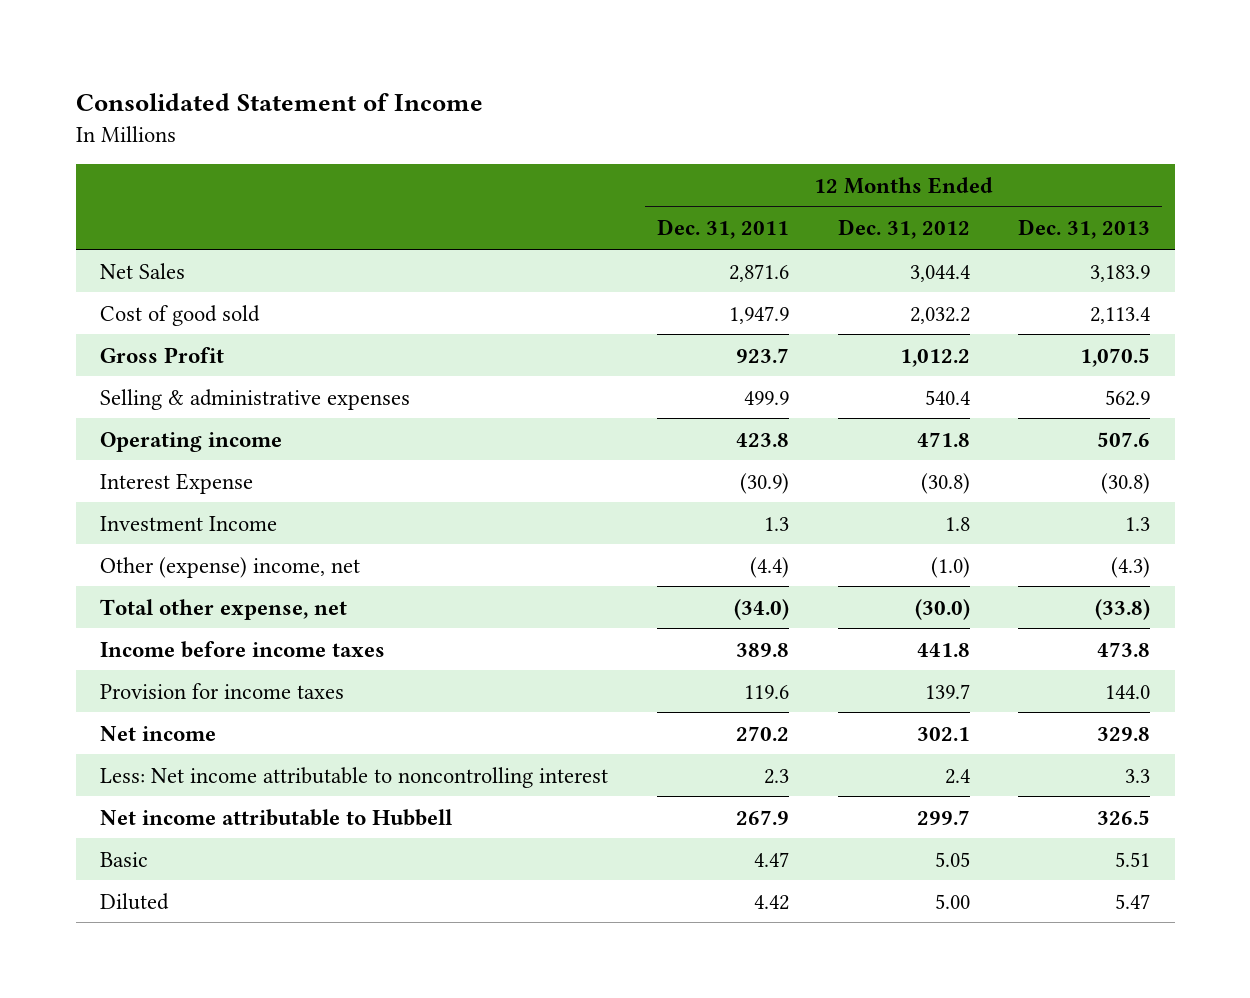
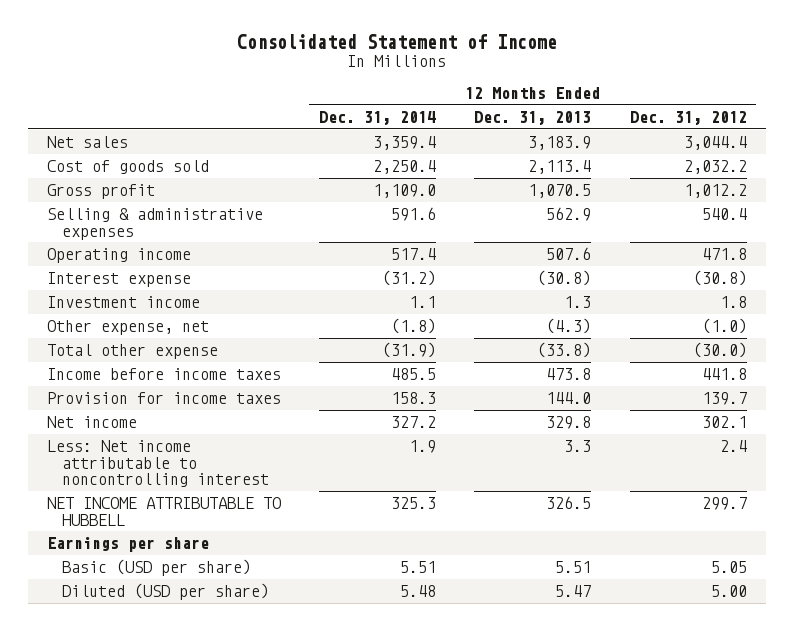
- | 12 Months Ended Dec. 31, 2011 | 12 Months Ended Dec. 31, 2012 | 12 Months Ended Dec. 31, 2013
+ | 12 Months Ended Dec. 31, 2014 | 12 Months Ended Dec. 31, 2013 | 12 Months Ended Dec. 31, 2012
- Net Sales | 2,871.6 | 3,044.4 | 3,183.9
- Cost of good sold | 1,947.9 | 2,032.2 | 2,113.4
- Gross Profit | 923.7 | 1,012.2 | 1,070.5
+ Net sales | 3,359.4 | 3,183.9 | 3,044.4
+ Cost of goods sold | 2,250.4 | 2,113.4 | 2,032.2
+ Gross profit | 1,109.0 | 1,070.5 | 1,012.2
- Interest Expense | (30.9) | (30.8) | (30.8)
- Investment Income | 1.3 | 1.8 | 1.3
- Other (expense) income, net | (4.4) | (1.0) | (4.3)
- Total other expense, net | (34.0) | (30.0) | (33.8)
+ Interest expense | (31.2) | (30.8) | (30.8)
+ Investment income | 1.1 | 1.3 | 1.8
+ Other expense, net | (1.8) | (4.3) | (1.0)
+ Total other expense | (31.9) | (33.8) | (30.0)
- Net income attributable to Hubbell | 267.9 | 299.7 | 326.5
- Basic | 4.47 | 5.05 | 5.51
- Diluted | 4.42 | 5.00 | 5.47
+ NET INCOME ATTRIBUTABLE TO HUBBELL | 325.3 | 326.5 | 299.7
+ Earnings per share
+ Basic (USD per share) | 5.51 | 5.51 | 5.05
+ Diluted (USD per share) | 5.48 | 5.47 | 5.00

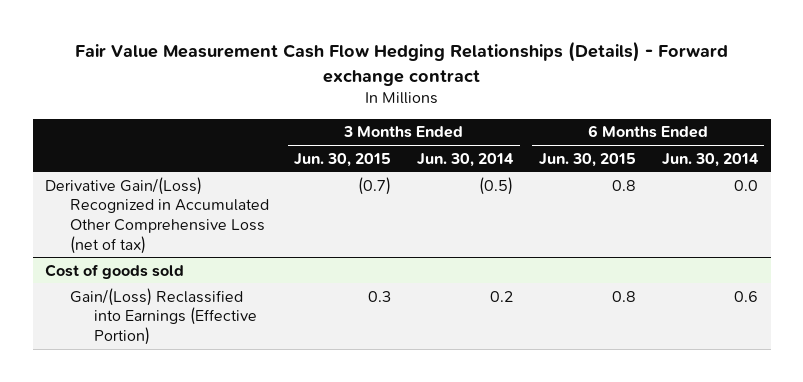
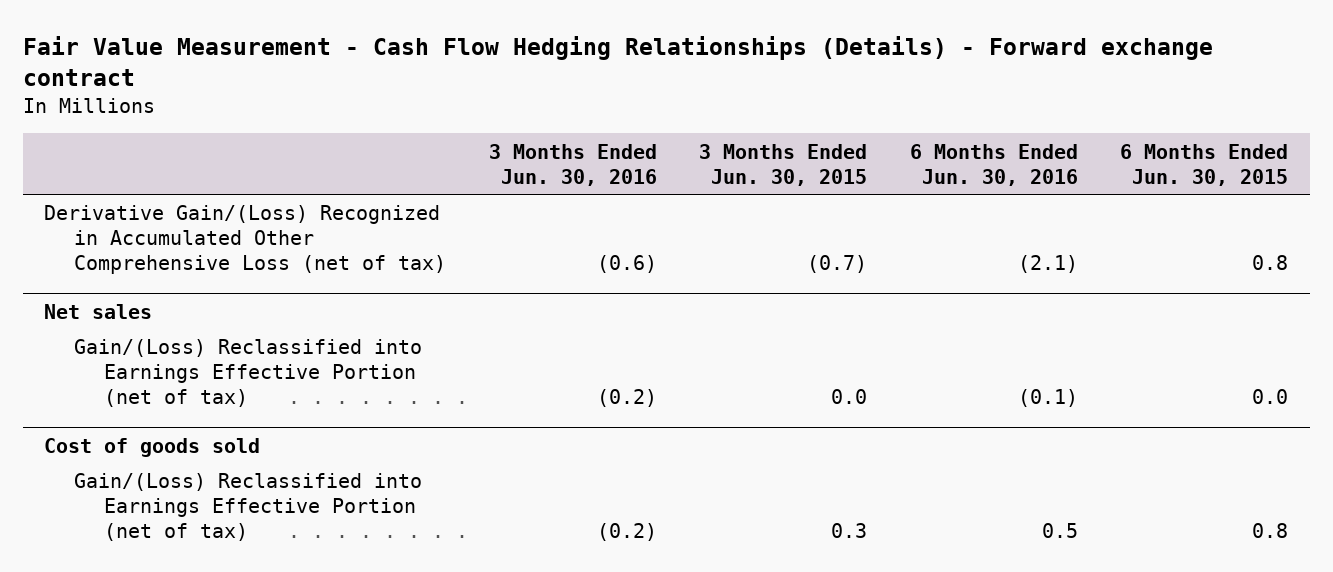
- Fair Value Measurement Cash Flow Hedging Relationships (Details) - Forward exchange contract
+ Fair Value Measurement - Cash Flow Hedging Relationships (Details) - Forward exchange contract
- | 3 Months Ended Jun. 30, 2015 | 3 Months Ended Jun. 30, 2014 | 6 Months Ended Jun. 30, 2015 | 6 Months Ended Jun. 30, 2014
+ | 3 Months Ended Jun. 30, 2016 | 3 Months Ended Jun. 30, 2015 | 6 Months Ended Jun. 30, 2016 | 6 Months Ended Jun. 30, 2015
+ Net sales
+ Gain/(Loss) Reclassified into Earnings Effective Portion (net of tax) | (0.2) | 0.0 | (0.1) | 0.0
@ Cost of goods sold
- Gain/(Loss) Reclassified into Earnings (Effective Portion) | 0.3 | 0.2 | 0.8 | 0.6
+ Gain/(Loss) Reclassified into Earnings Effective Portion (net of tax) | (0.2) | 0.3 | 0.5 | 0.8

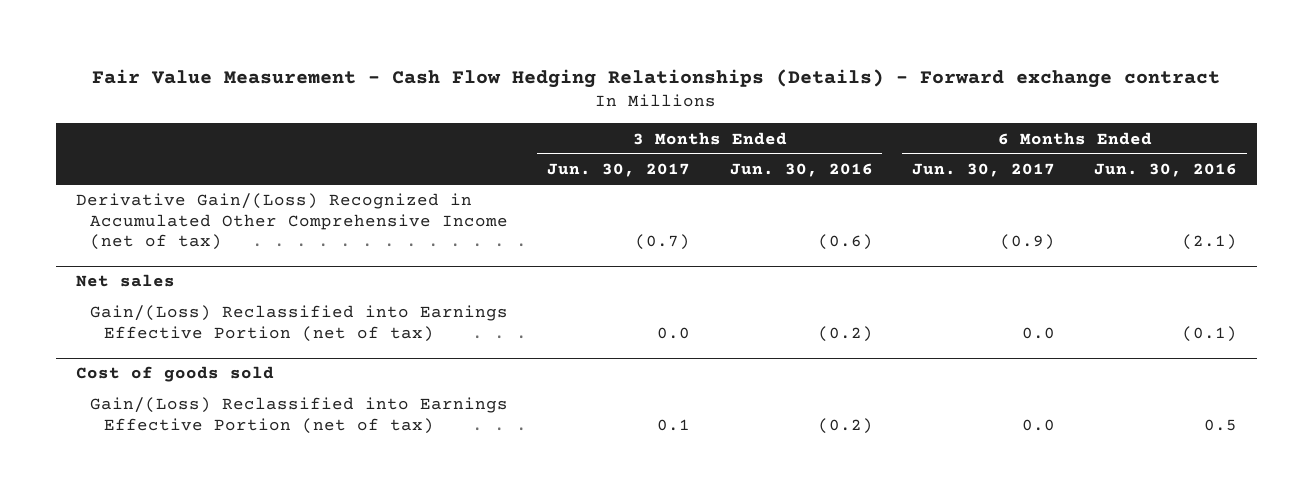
- | 3 Months Ended Jun. 30, 2016 | 3 Months Ended Jun. 30, 2015 | 6 Months Ended Jun. 30, 2016 | 6 Months Ended Jun. 30, 2015
+ | 3 Months Ended Jun. 30, 2017 | 3 Months Ended Jun. 30, 2016 | 6 Months Ended Jun. 30, 2017 | 6 Months Ended Jun. 30, 2016
- Derivative Gain/(Loss) Recognized in Accumulated Other Comprehensive Loss (net of tax) | (0.6) | (0.7) | (2.1) | 0.8
+ Derivative Gain/(Loss) Recognized in Accumulated Other Comprehensive Income (net of tax) | (0.7) | (0.6) | (0.9) | (2.1)

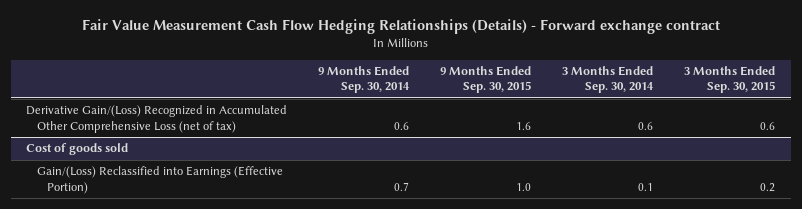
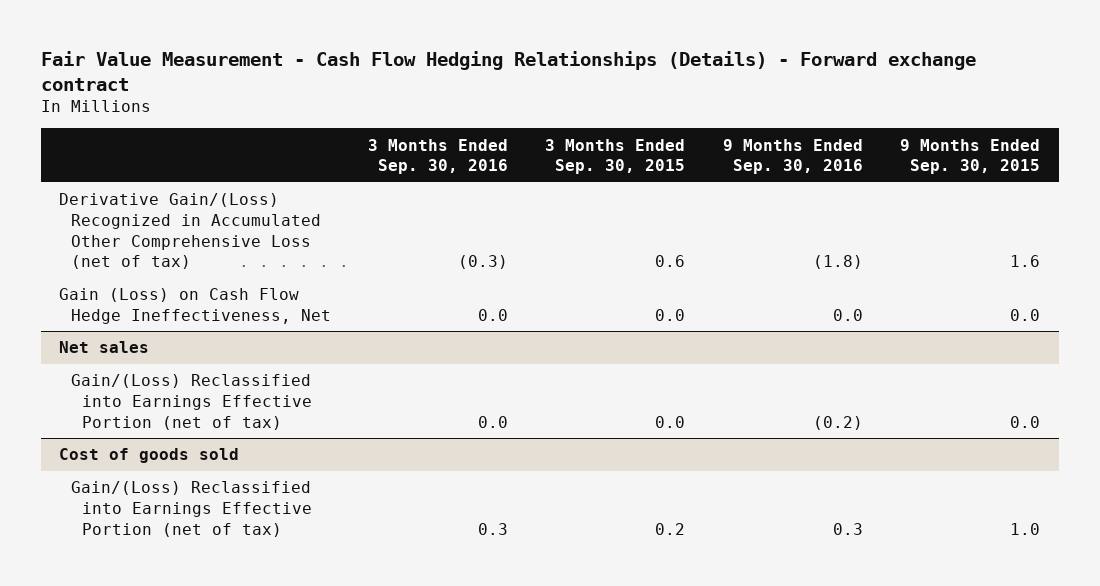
- Fair Value Measurement Cash Flow Hedging Relationships (Details) - Forward exchange contract
+ Fair Value Measurement - Cash Flow Hedging Relationships (Details) - Forward exchange contract
- | 9 Months Ended Sep. 30, 2014 | 9 Months Ended Sep. 30, 2015 | 3 Months Ended Sep. 30, 2014 | 3 Months Ended Sep. 30, 2015
+ | 3 Months Ended Sep. 30, 2016 | 3 Months Ended Sep. 30, 2015 | 9 Months Ended Sep. 30, 2016 | 9 Months Ended Sep. 30, 2015
+ Gain (Loss) on Cash Flow Hedge Ineffectiveness, Net | 0.0 | 0.0 | 0.0 | 0.0
+ Net sales
+ Gain/(Loss) Reclassified into Earnings Effective Portion (net of tax) | 0.0 | 0.0 | (0.2) | 0.0
@ Cost of goods sold
- Gain/(Loss) Reclassified into Earnings (Effective Portion) | 0.7 | 1.0 | 0.1 | 0.2
+ Gain/(Loss) Reclassified into Earnings Effective Portion (net of tax) | 0.3 | 0.2 | 0.3 | 1.0

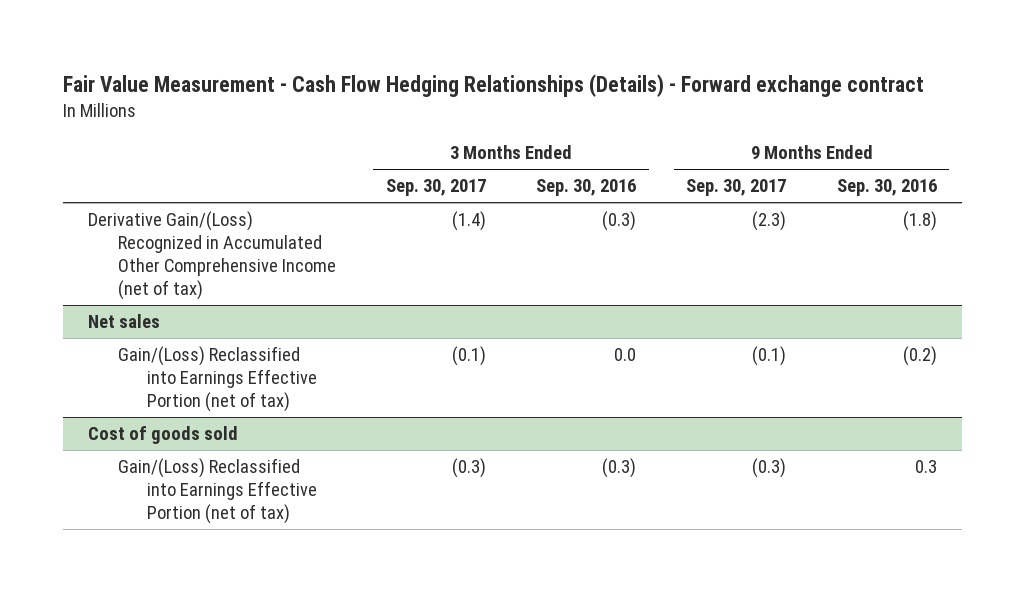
- | 3 Months Ended Sep. 30, 2016 | 3 Months Ended Sep. 30, 2015 | 9 Months Ended Sep. 30, 2016 | 9 Months Ended Sep. 30, 2015
+ | 3 Months Ended Sep. 30, 2017 | 3 Months Ended Sep. 30, 2016 | 9 Months Ended Sep. 30, 2017 | 9 Months Ended Sep. 30, 2016
- Derivative Gain/(Loss) Recognized in Accumulated Other Comprehensive Loss (net of tax) | (0.3) | 0.6 | (1.8) | 1.6
- Gain (Loss) on Cash Flow Hedge Ineffectiveness, Net | 0.0 | 0.0 | 0.0 | 0.0
+ Derivative Gain/(Loss) Recognized in Accumulated Other Comprehensive Income (net of tax) | (1.4) | (0.3) | (2.3) | (1.8)
@ Cost of goods sold
- Gain/(Loss) Reclassified into Earnings Effective Portion (net of tax) | 0.3 | 0.2 | 0.3 | 1.0
+ Gain/(Loss) Reclassified into Earnings Effective Portion (net of tax) | (0.3) | (0.3) | (0.3) | 0.3

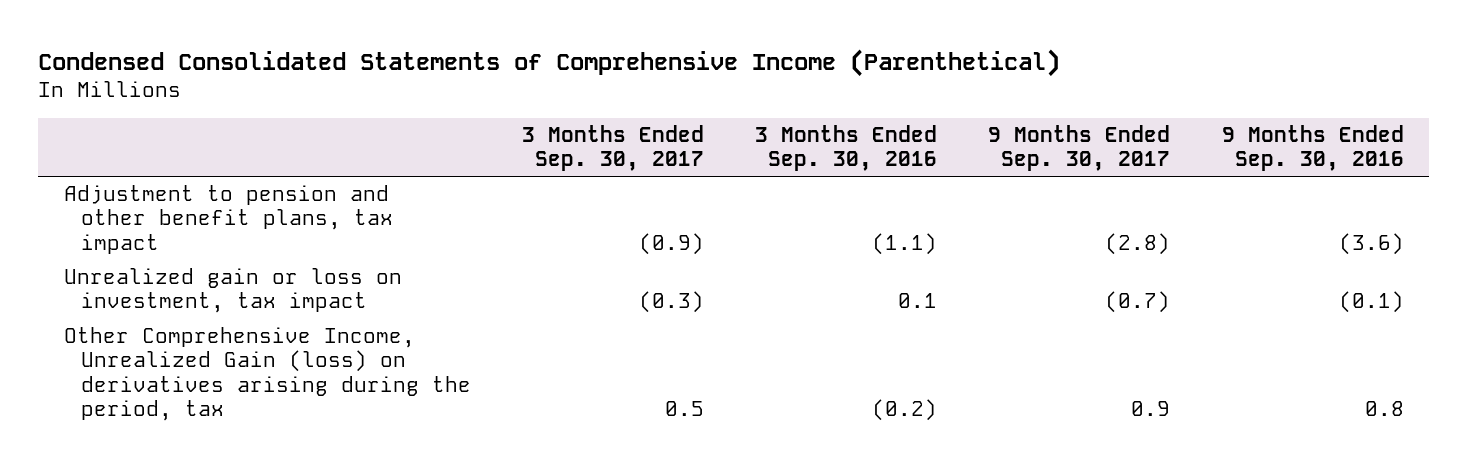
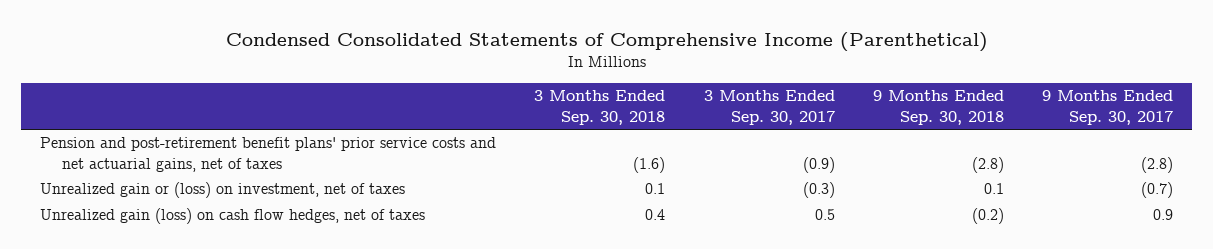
- | 3 Months Ended Sep. 30, 2017 | 3 Months Ended Sep. 30, 2016 | 9 Months Ended Sep. 30, 2017 | 9 Months Ended Sep. 30, 2016
+ | 3 Months Ended Sep. 30, 2018 | 3 Months Ended Sep. 30, 2017 | 9 Months Ended Sep. 30, 2018 | 9 Months Ended Sep. 30, 2017
- Adjustment to pension and other benefit plans, tax impact | (0.9) | (1.1) | (2.8) | (3.6)
- Unrealized gain or loss on investment, tax impact | (0.3) | 0.1 | (0.7) | (0.1)
- Other Comprehensive Income, Unrealized Gain (loss) on derivatives arising during the period, tax | 0.5 | (0.2) | 0.9 | 0.8
+ Pension and post-retirement benefit plans' prior service costs and net actuarial gains, net of taxes | (1.6) | (0.9) | (2.8) | (2.8)
+ Unrealized gain or (loss) on investment, net of taxes | 0.1 | (0.3) | 0.1 | (0.7)
+ Unrealized gain (loss) on cash flow hedges, net of taxes | 0.4 | 0.5 | (0.2) | 0.9

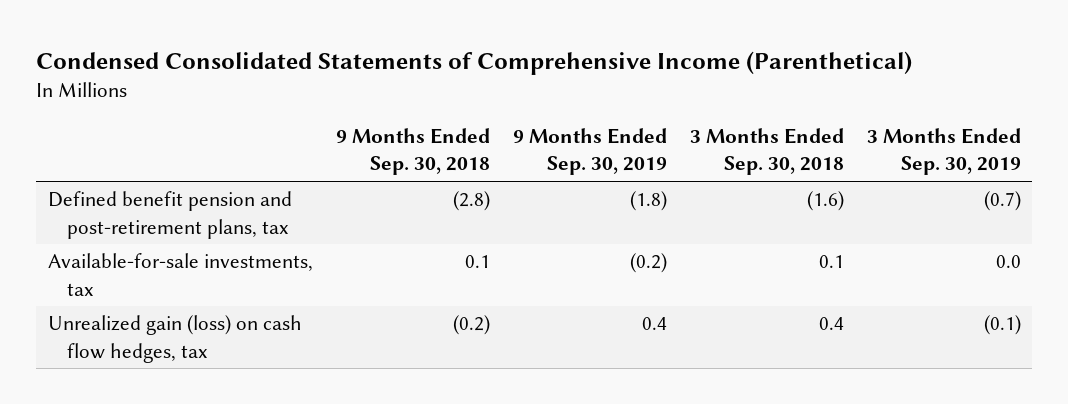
- | 3 Months Ended Sep. 30, 2018 | 3 Months Ended Sep. 30, 2017 | 9 Months Ended Sep. 30, 2018 | 9 Months Ended Sep. 30, 2017
+ | 9 Months Ended Sep. 30, 2018 | 9 Months Ended Sep. 30, 2019 | 3 Months Ended Sep. 30, 2018 | 3 Months Ended Sep. 30, 2019
- Pension and post-retirement benefit plans' prior service costs and net actuarial gains, net of taxes | (1.6) | (0.9) | (2.8) | (2.8)
- Unrealized gain or (loss) on investment, net of taxes | 0.1 | (0.3) | 0.1 | (0.7)
- Unrealized gain (loss) on cash flow hedges, net of taxes | 0.4 | 0.5 | (0.2) | 0.9
+ Defined benefit pension and post-retirement plans, tax | (2.8) | (1.8) | (1.6) | (0.7)
+ Available-for-sale investments, tax | 0.1 | (0.2) | 0.1 | 0.0
+ Unrealized gain (loss) on cash flow hedges, tax | (0.2) | 0.4 | 0.4 | (0.1)

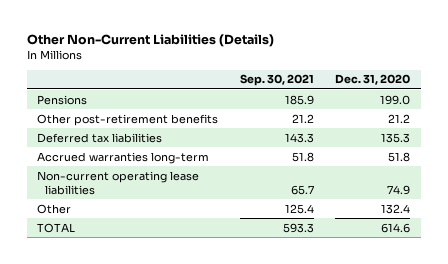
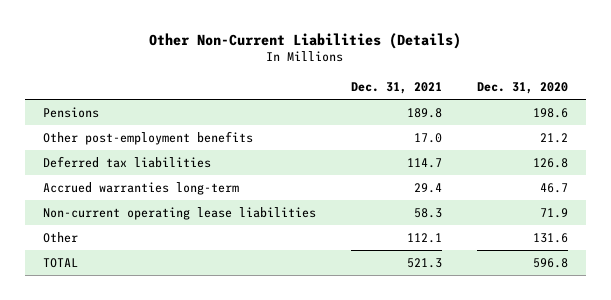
- | Sep. 30, 2021 | Dec. 31, 2020
+ | Dec. 31, 2021 | Dec. 31, 2020
- Pensions | 185.9 | 199.0
- Other post-retirement benefits | 21.2 | 21.2
- Deferred tax liabilities | 143.3 | 135.3
- Accrued warranties long-term | 51.8 | 51.8
- Non-current operating lease liabilities | 65.7 | 74.9
- Other | 125.4 | 132.4
- TOTAL | 593.3 | 614.6
+ Pensions | 189.8 | 198.6
+ Other post-employment benefits | 17.0 | 21.2
+ Deferred tax liabilities | 114.7 | 126.8
+ Accrued warranties long-term | 29.4 | 46.7
+ Non-current operating lease liabilities | 58.3 | 71.9
+ Other | 112.1 | 131.6
+ TOTAL | 521.3 | 596.8

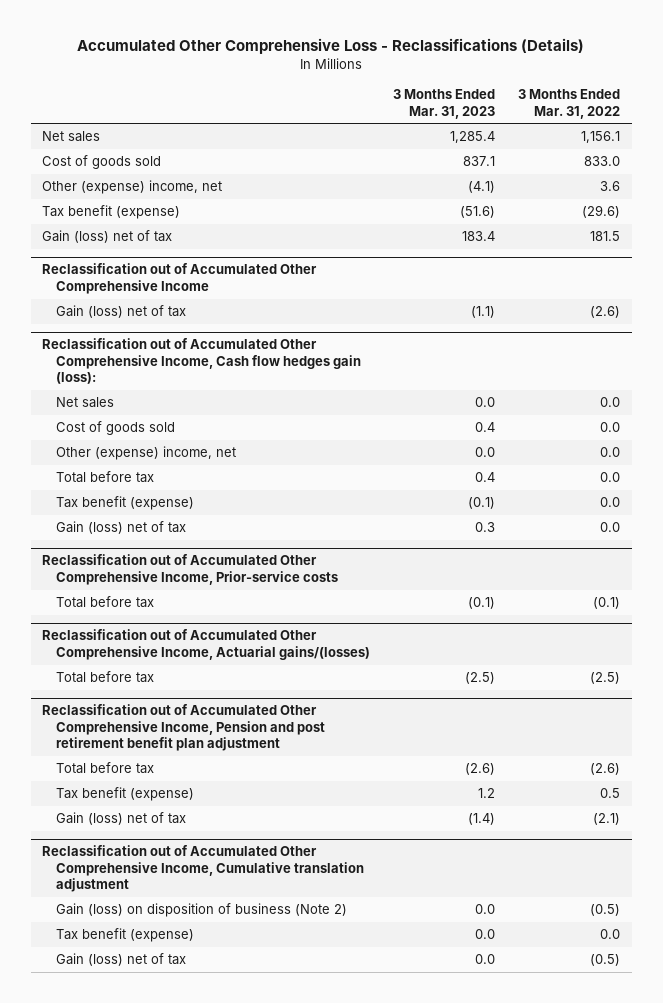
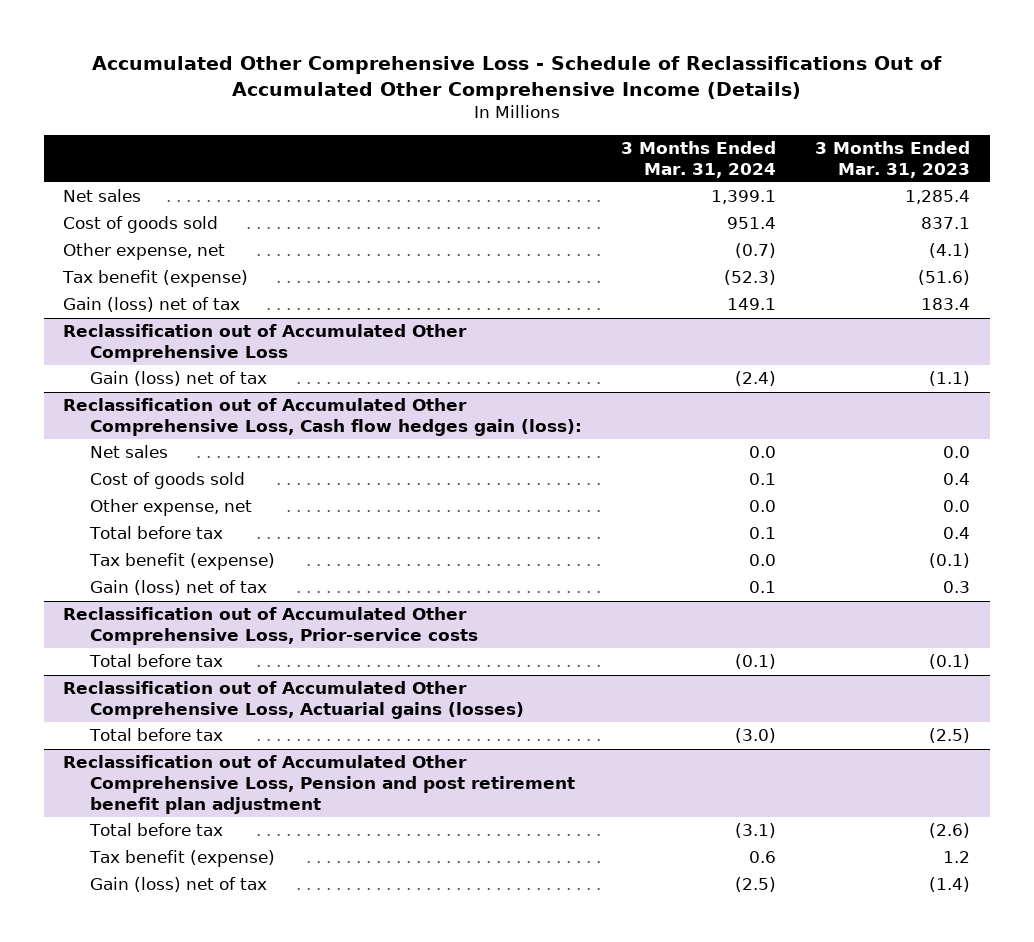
- Accumulated Other Comprehensive Loss - Reclassifications (Details)
+ Accumulated Other Comprehensive Loss - Schedule of Reclassifications Out of Accumulated Other Comprehensive Income (Details)
- | 3 Months Ended Mar. 31, 2023 | 3 Months Ended Mar. 31, 2022
+ | 3 Months Ended Mar. 31, 2024 | 3 Months Ended Mar. 31, 2023
- Other (expense) income, net | (4.1) | 3.6
+ Other expense, net | (0.7) | (4.1)
- Reclassification out of Accumulated Other Comprehensive Income
+ Reclassification out of Accumulated Other Comprehensive Loss
- Reclassification out of Accumulated Other Comprehensive Income, Cash flow hedges gain (loss):
+ Reclassification out of Accumulated Other Comprehensive Loss, Cash flow hedges gain (loss):
- Other (expense) income, net | 0.0 | 0.0
+ Other expense, net | 0.0 | 0.0
- Reclassification out of Accumulated Other Comprehensive Income, Prior-service costs
+ Reclassification out of Accumulated Other Comprehensive Loss, Prior-service costs
- Reclassification out of Accumulated Other Comprehensive Income, Actuarial gains/(losses)
+ Reclassification out of Accumulated Other Comprehensive Loss, Actuarial gains (losses)
- Reclassification out of Accumulated Other Comprehensive Income, Pension and post retirement benefit plan adjustment
+ Reclassification out of Accumulated Other Comprehensive Loss, Pension and post retirement benefit plan adjustment
- Reclassification out of Accumulated Other Comprehensive Income, Cumulative translation adjustment
- Gain (loss) on disposition of business (Note 2) | 0.0 | (0.5)
- Tax benefit (expense) | 0.0 | 0.0
- Gain (loss) net of tax | 0.0 | (0.5)

